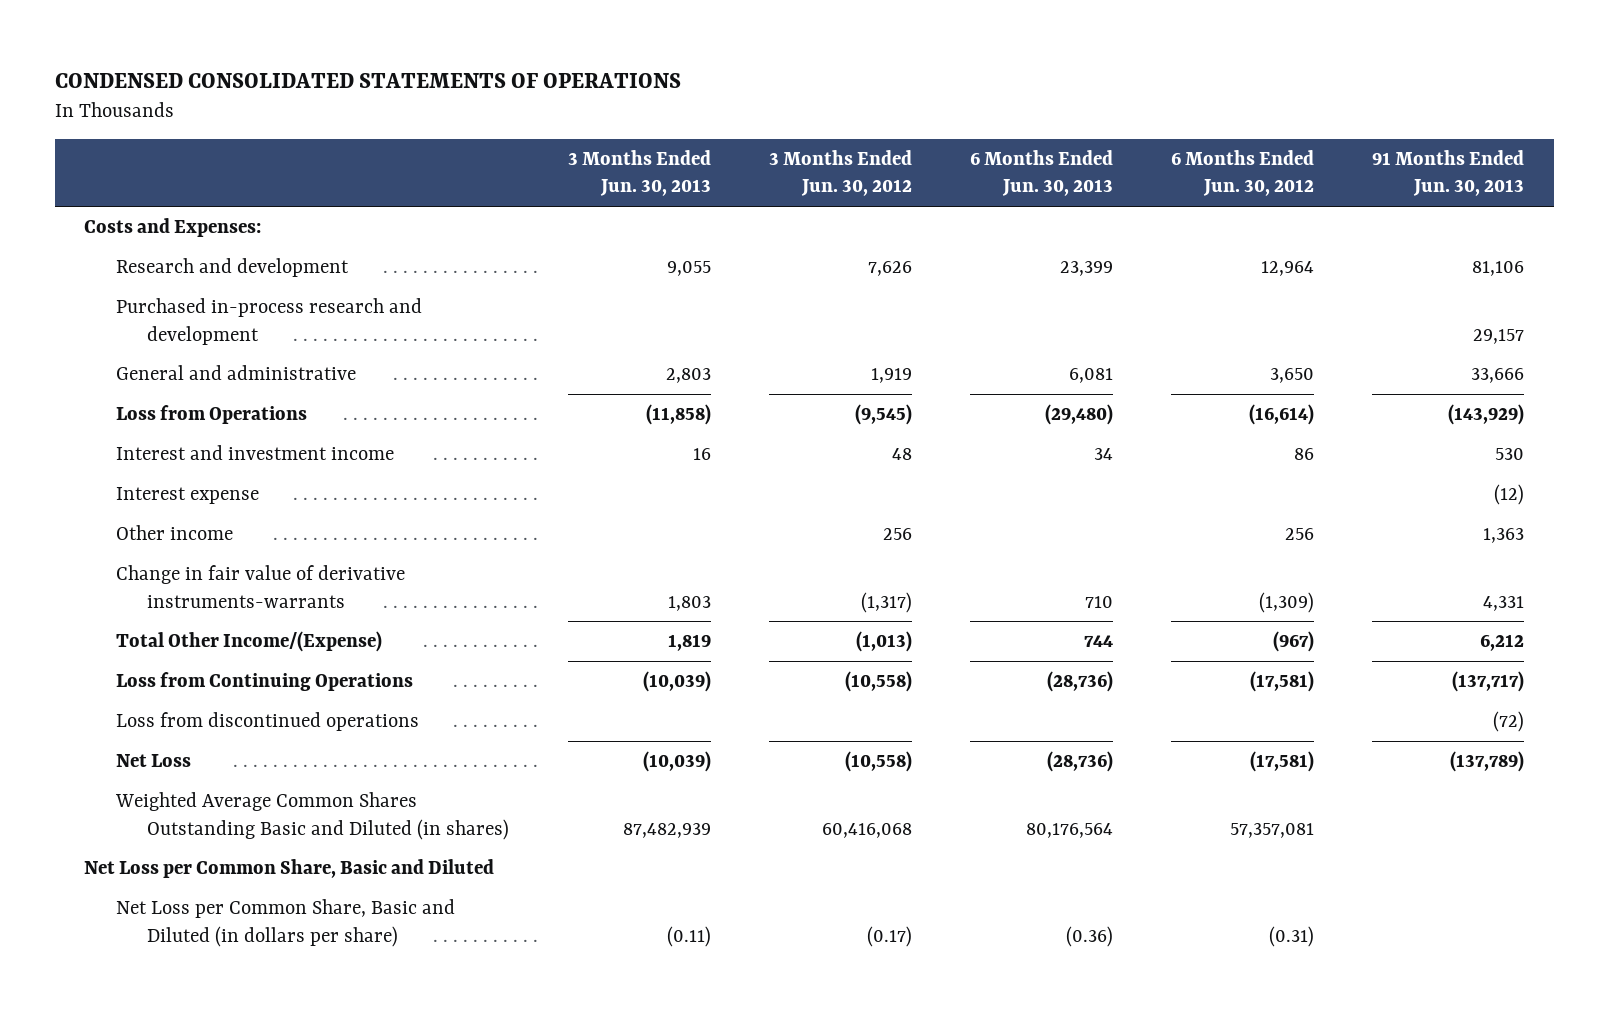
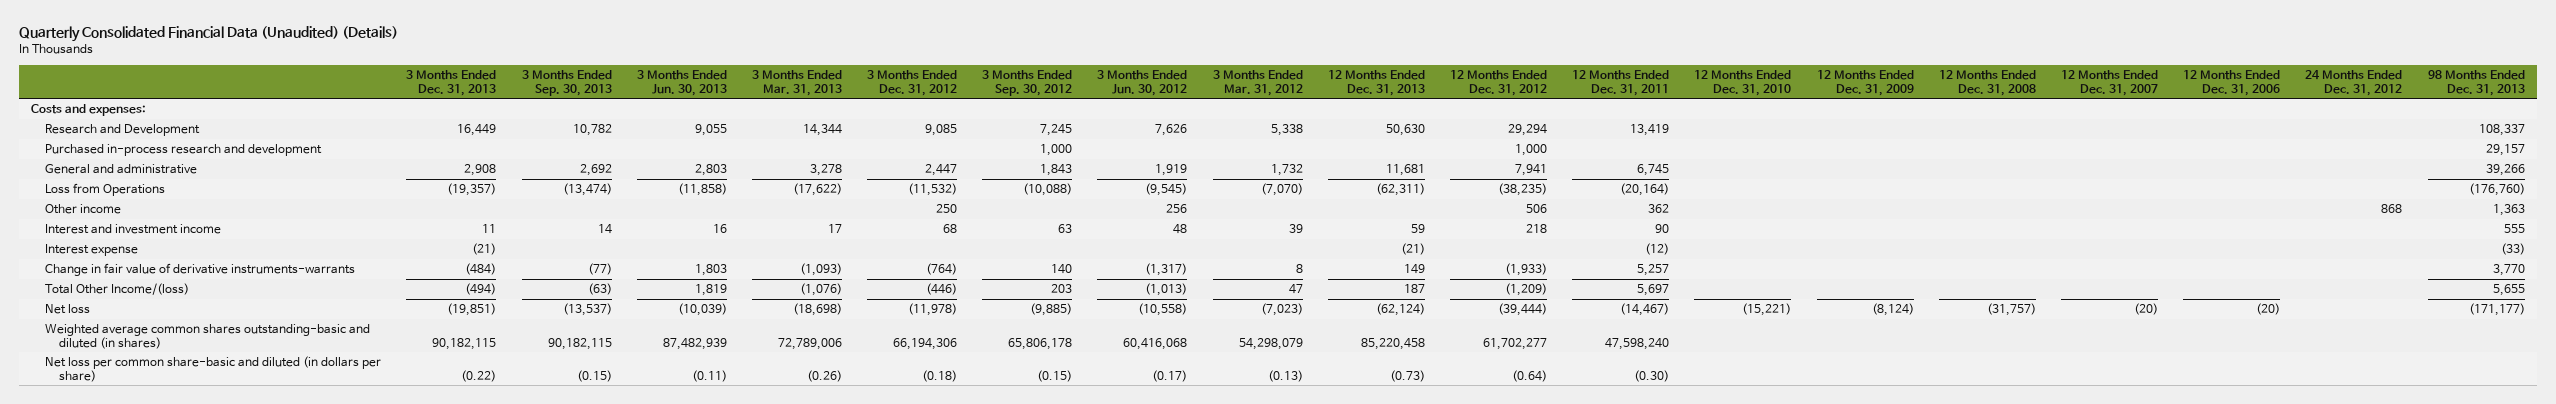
- CONDENSED CONSOLIDATED STATEMENTS OF OPERATIONS
+ Quarterly Consolidated Financial Data (Unaudited) (Details)
- | 3 Months Ended Jun. 30, 2013 | 3 Months Ended Jun. 30, 2012 | 6 Months Ended Jun. 30, 2013 | 6 Months Ended Jun. 30, 2012 | 91 Months Ended Jun. 30, 2013
+ | 3 Months Ended Dec. 31, 2013 | 3 Months Ended Sep. 30, 2013 | 3 Months Ended Jun. 30, 2013 | 3 Months Ended Mar. 31, 2013 | 3 Months Ended Dec. 31, 2012 | 3 Months Ended Sep. 30, 2012 | 3 Months Ended Jun. 30, 2012 | 3 Months Ended Mar. 31, 2012 | 12 Months Ended Dec. 31, 2013 | 12 Months Ended Dec. 31, 2012 | 12 Months Ended Dec. 31, 2011 | 12 Months Ended Dec. 31, 2010 | 12 Months Ended Dec. 31, 2009 | 12 Months Ended Dec. 31, 2008 | 12 Months Ended Dec. 31, 2007 | 12 Months Ended Dec. 31, 2006 | 24 Months Ended Dec. 31, 2012 | 98 Months Ended Dec. 31, 2013
- Costs and Expenses:
- Research and development | 9,055 | 7,626 | 23,399 | 12,964 | 81,106
+ Costs and expenses:
+ Research and Development | 16,449 | 10,782 | 9,055 | 14,344 | 9,085 | 7,245 | 7,626 | 5,338 | 50,630 | 29,294 | 13,419 | | | | | | | 108,337
moved up: Other income | | | | | 250 | | 256 | | | 506 | 362 | | | | | | 868 | 1,363
- Total Other Income/(Expense) | 1,819 | (1,013) | 744 | (967) | 6,212
- Loss from Continuing Operations | (10,039) | (10,558) | (28,736) | (17,581) | (137,717)
- Loss from discontinued operations | | | | | (72)
- Net Loss | (10,039) | (10,558) | (28,736) | (17,581) | (137,789)
- Weighted Average Common Shares Outstanding Basic and Diluted (in shares) | 87,482,939 | 60,416,068 | 80,176,564 | 57,357,081 |
- Net Loss per Common Share, Basic and Diluted
- Net Loss per Common Share, Basic and Diluted (in dollars per share) | (0.11) | (0.17) | (0.36) | (0.31) |
+ Total Other Income/(loss) | (494) | (63) | 1,819 | (1,076) | (446) | 203 | (1,013) | 47 | 187 | (1,209) | 5,697 | | | | | | | 5,655
+ Net loss | (19,851) | (13,537) | (10,039) | (18,698) | (11,978) | (9,885) | (10,558) | (7,023) | (62,124) | (39,444) | (14,467) | (15,221) | (8,124) | (31,757) | (20) | (20) | | (171,177)
+ Weighted average common shares outstanding-basic and diluted (in shares) | 90,182,115 | 90,182,115 | 87,482,939 | 72,789,006 | 66,194,306 | 65,806,178 | 60,416,068 | 54,298,079 | 85,220,458 | 61,702,277 | 47,598,240 | | | | | | |
+ Net loss per common share-basic and diluted (in dollars per share) | (0.22) | (0.15) | (0.11) | (0.26) | (0.18) | (0.15) | (0.17) | (0.13) | (0.73) | (0.64) | (0.30) | | | | | | |

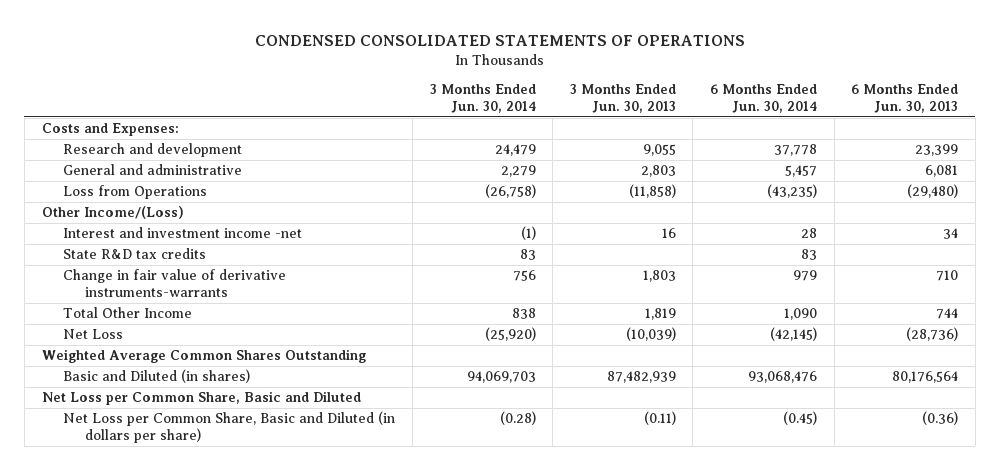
- Quarterly Consolidated Financial Data (Unaudited) (Details)
+ CONDENSED CONSOLIDATED STATEMENTS OF OPERATIONS
- | 3 Months Ended Dec. 31, 2013 | 3 Months Ended Sep. 30, 2013 | 3 Months Ended Jun. 30, 2013 | 3 Months Ended Mar. 31, 2013 | 3 Months Ended Dec. 31, 2012 | 3 Months Ended Sep. 30, 2012 | 3 Months Ended Jun. 30, 2012 | 3 Months Ended Mar. 31, 2012 | 12 Months Ended Dec. 31, 2013 | 12 Months Ended Dec. 31, 2012 | 12 Months Ended Dec. 31, 2011 | 12 Months Ended Dec. 31, 2010 | 12 Months Ended Dec. 31, 2009 | 12 Months Ended Dec. 31, 2008 | 12 Months Ended Dec. 31, 2007 | 12 Months Ended Dec. 31, 2006 | 24 Months Ended Dec. 31, 2012 | 98 Months Ended Dec. 31, 2013
+ | 3 Months Ended Jun. 30, 2014 | 3 Months Ended Jun. 30, 2013 | 6 Months Ended Jun. 30, 2014 | 6 Months Ended Jun. 30, 2013
- Costs and expenses:
- Research and Development | 16,449 | 10,782 | 9,055 | 14,344 | 9,085 | 7,245 | 7,626 | 5,338 | 50,630 | 29,294 | 13,419 | | | | | | | 108,337
- Purchased in-process research and development | | | | | | 1,000 | | | | 1,000 | | | | | | | | 29,157
+ Costs and Expenses:
+ Research and development | 24,479 | 9,055 | 37,778 | 23,399
- Other income | | | | | 250 | | 256 | | | 506 | 362 | | | | | | 868 | 1,363
- Interest and investment income | 11 | 14 | 16 | 17 | 68 | 63 | 48 | 39 | 59 | 218 | 90 | | | | | | | 555
- Interest expense | (21) | | | | | | | | (21) | | (12) | | | | | | | (33)
+ Other Income/(Loss)
+ Interest and investment income -net | (1) | 16 | 28 | 34
+ State R&D tax credits | 83 | | 83 |
- Total Other Income/(loss) | (494) | (63) | 1,819 | (1,076) | (446) | 203 | (1,013) | 47 | 187 | (1,209) | 5,697 | | | | | | | 5,655
- Net loss | (19,851) | (13,537) | (10,039) | (18,698) | (11,978) | (9,885) | (10,558) | (7,023) | (62,124) | (39,444) | (14,467) | (15,221) | (8,124) | (31,757) | (20) | (20) | | (171,177)
- Weighted average common shares outstanding-basic and diluted (in shares) | 90,182,115 | 90,182,115 | 87,482,939 | 72,789,006 | 66,194,306 | 65,806,178 | 60,416,068 | 54,298,079 | 85,220,458 | 61,702,277 | 47,598,240 | | | | | | |
- Net loss per common share-basic and diluted (in dollars per share) | (0.22) | (0.15) | (0.11) | (0.26) | (0.18) | (0.15) | (0.17) | (0.13) | (0.73) | (0.64) | (0.30) | | | | | | |
+ Total Other Income | 838 | 1,819 | 1,090 | 744
+ Net Loss | (25,920) | (10,039) | (42,145) | (28,736)
+ Weighted Average Common Shares Outstanding
+ Basic and Diluted (in shares) | 94,069,703 | 87,482,939 | 93,068,476 | 80,176,564
+ Net Loss per Common Share, Basic and Diluted
+ Net Loss per Common Share, Basic and Diluted (in dollars per share) | (0.28) | (0.11) | (0.45) | (0.36)

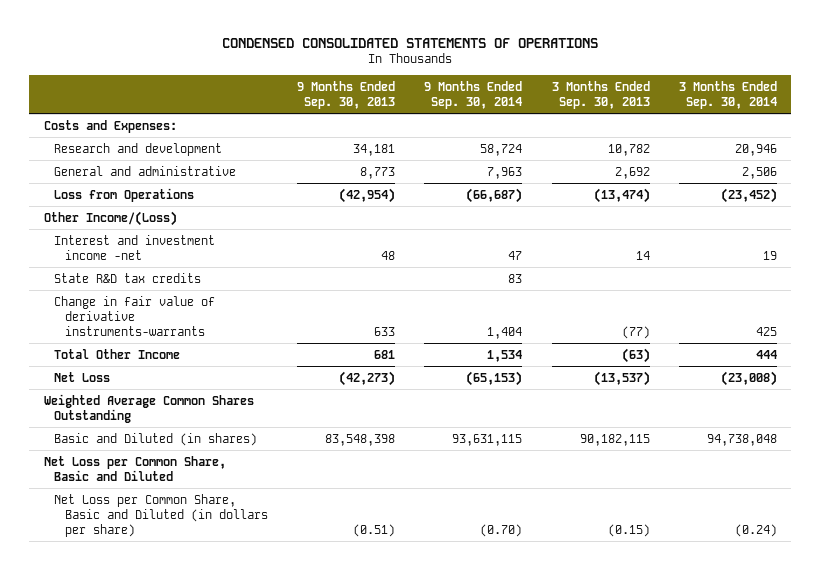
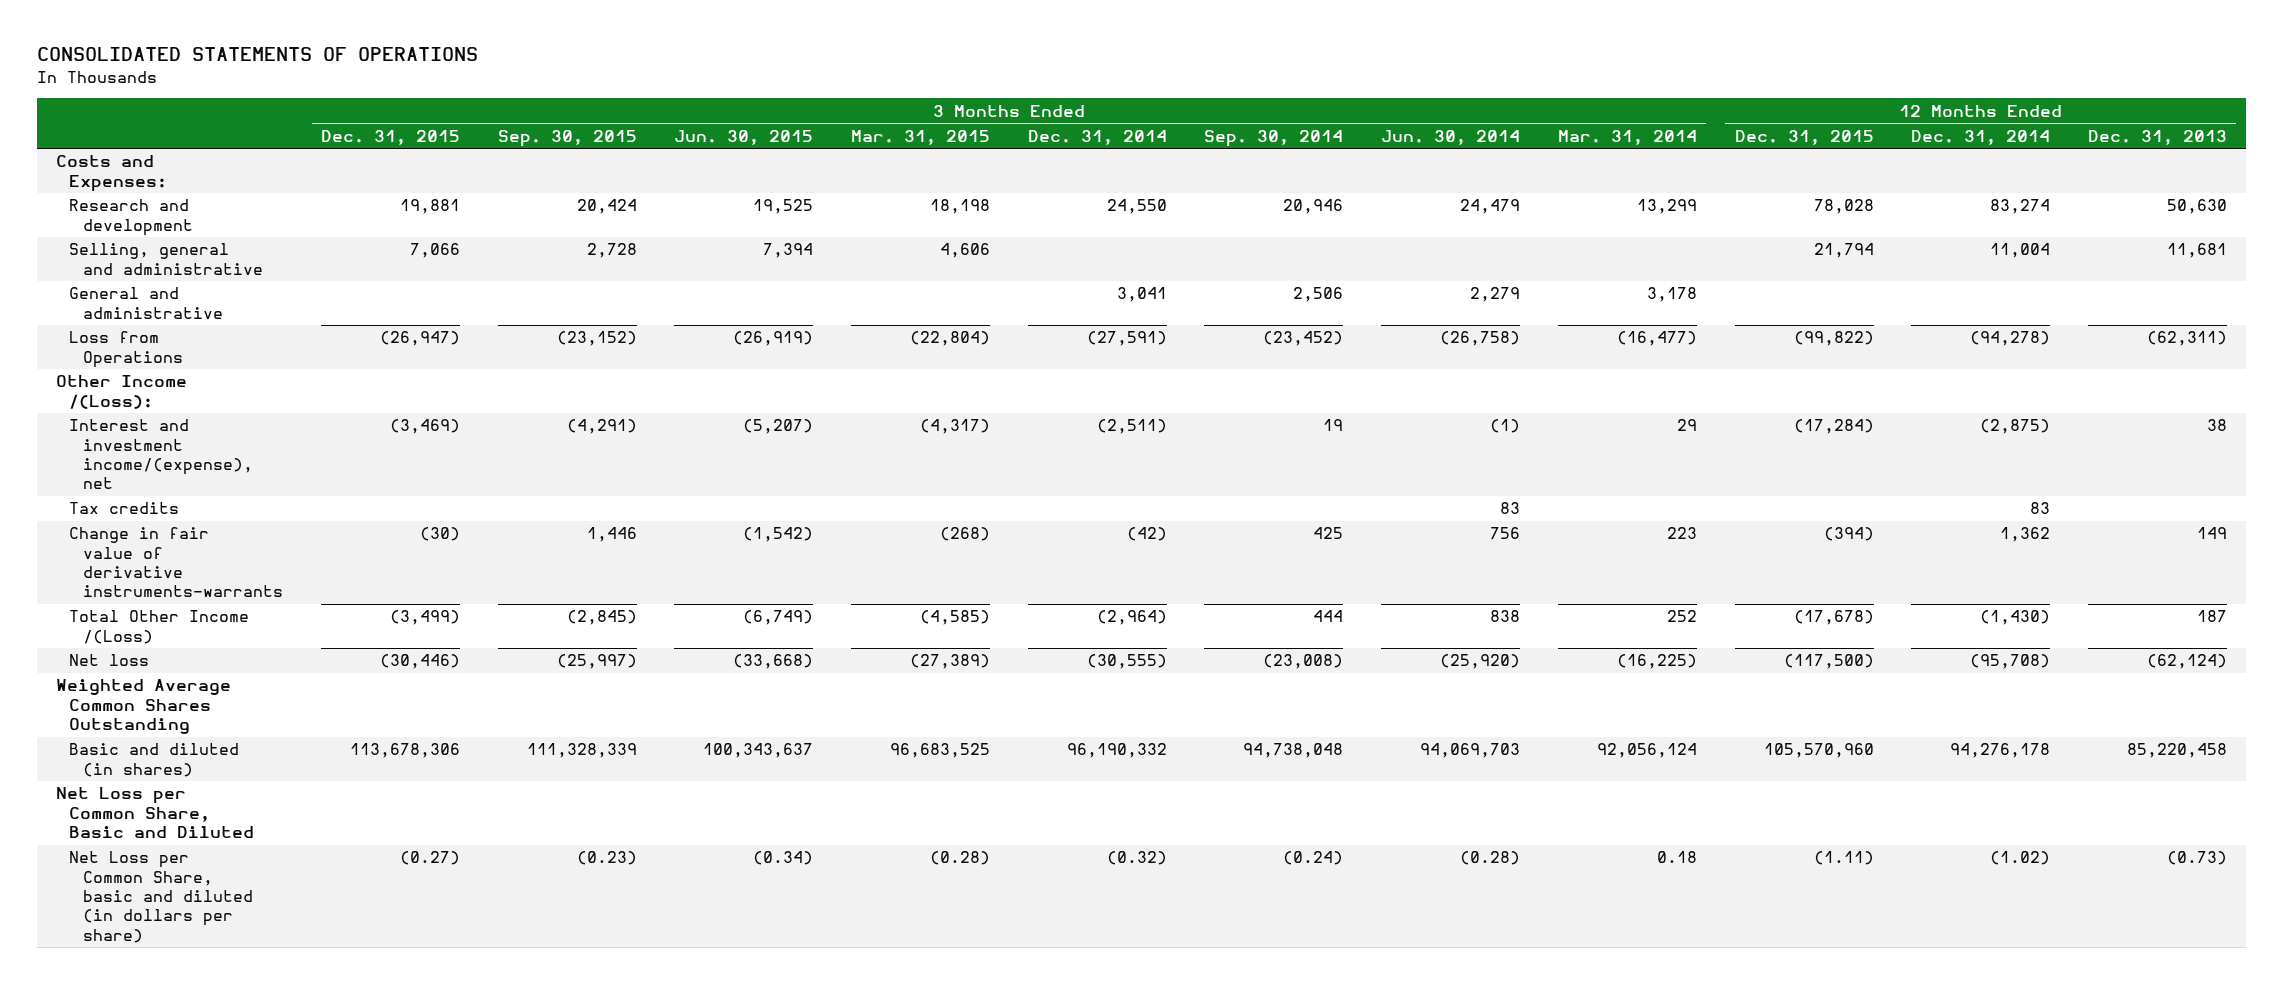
- CONDENSED CONSOLIDATED STATEMENTS OF OPERATIONS
+ CONSOLIDATED STATEMENTS OF OPERATIONS
- | 9 Months Ended Sep. 30, 2013 | 9 Months Ended Sep. 30, 2014 | 3 Months Ended Sep. 30, 2013 | 3 Months Ended Sep. 30, 2014
+ | 3 Months Ended Dec. 31, 2015 | 3 Months Ended Sep. 30, 2015 | 3 Months Ended Jun. 30, 2015 | 3 Months Ended Mar. 31, 2015 | 3 Months Ended Dec. 31, 2014 | 3 Months Ended Sep. 30, 2014 | 3 Months Ended Jun. 30, 2014 | 3 Months Ended Mar. 31, 2014 | 12 Months Ended Dec. 31, 2015 | 12 Months Ended Dec. 31, 2014 | 12 Months Ended Dec. 31, 2013
+ Selling, general and administrative | 7,066 | 2,728 | 7,394 | 4,606 | | | | | 21,794 | 11,004 | 11,681
- Other Income/(Loss)
- Interest and investment income -net | 48 | 47 | 14 | 19
- State R&D tax credits | | 83 | |
+ Other Income /(Loss):
+ Interest and investment income/(expense), net | (3,469) | (4,291) | (5,207) | (4,317) | (2,511) | 19 | (1) | 29 | (17,284) | (2,875) | 38
+ Tax credits | | | | | | | 83 | | | 83 |
- Total Other Income | 681 | 1,534 | (63) | 444
- Net Loss | (42,273) | (65,153) | (13,537) | (23,008)
+ Total Other Income /(Loss) | (3,499) | (2,845) | (6,749) | (4,585) | (2,964) | 444 | 838 | 252 | (17,678) | (1,430) | 187
+ Net loss | (30,446) | (25,997) | (33,668) | (27,389) | (30,555) | (23,008) | (25,920) | (16,225) | (117,500) | (95,708) | (62,124)
- Basic and Diluted (in shares) | 83,548,398 | 93,631,115 | 90,182,115 | 94,738,048
+ Basic and diluted (in shares) | 113,678,306 | 111,328,339 | 100,343,637 | 96,683,525 | 96,190,332 | 94,738,048 | 94,069,703 | 92,056,124 | 105,570,960 | 94,276,178 | 85,220,458
- Net Loss per Common Share, Basic and Diluted (in dollars per share) | (0.51) | (0.70) | (0.15) | (0.24)
+ Net Loss per Common Share, basic and diluted (in dollars per share) | (0.27) | (0.23) | (0.34) | (0.28) | (0.32) | (0.24) | (0.28) | 0.18 | (1.11) | (1.02) | (0.73)

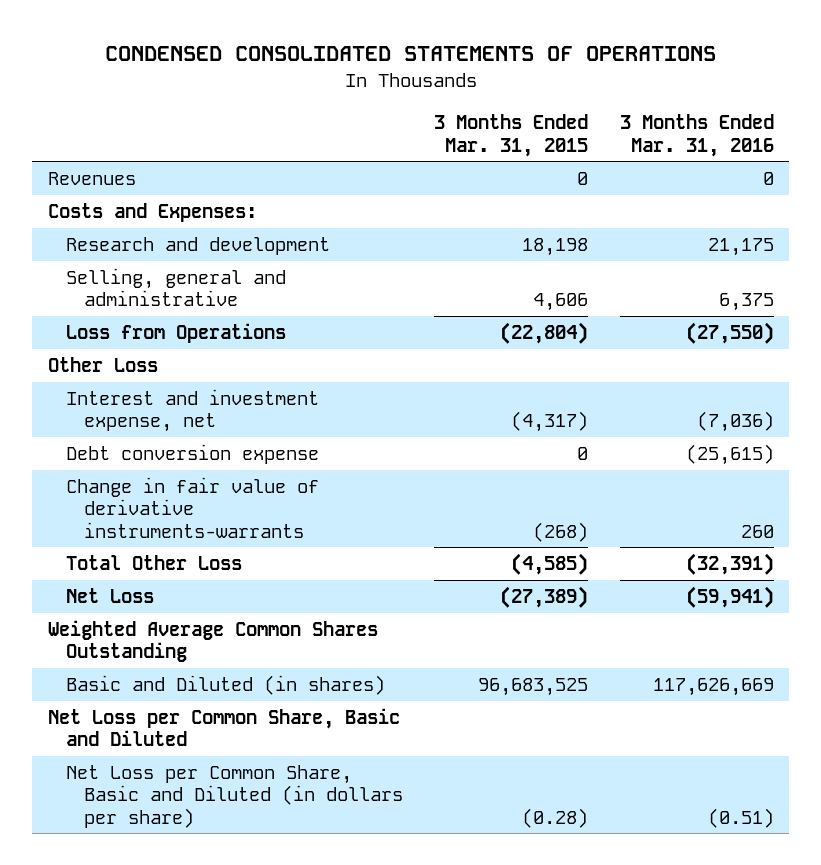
- CONSOLIDATED STATEMENTS OF OPERATIONS
+ CONDENSED CONSOLIDATED STATEMENTS OF OPERATIONS
- | 3 Months Ended Dec. 31, 2015 | 3 Months Ended Sep. 30, 2015 | 3 Months Ended Jun. 30, 2015 | 3 Months Ended Mar. 31, 2015 | 3 Months Ended Dec. 31, 2014 | 3 Months Ended Sep. 30, 2014 | 3 Months Ended Jun. 30, 2014 | 3 Months Ended Mar. 31, 2014 | 12 Months Ended Dec. 31, 2015 | 12 Months Ended Dec. 31, 2014 | 12 Months Ended Dec. 31, 2013
+ | 3 Months Ended Mar. 31, 2015 | 3 Months Ended Mar. 31, 2016
+ Revenues | 0 | 0
- General and administrative | | | | | 3,041 | 2,506 | 2,279 | 3,178 | | |
- Other Income /(Loss):
- Interest and investment income/(expense), net | (3,469) | (4,291) | (5,207) | (4,317) | (2,511) | 19 | (1) | 29 | (17,284) | (2,875) | 38
- Tax credits | | | | | | | 83 | | | 83 |
+ Other Loss
+ Interest and investment expense, net | (4,317) | (7,036)
+ Debt conversion expense | 0 | (25,615)
- Total Other Income /(Loss) | (3,499) | (2,845) | (6,749) | (4,585) | (2,964) | 444 | 838 | 252 | (17,678) | (1,430) | 187
- Net loss | (30,446) | (25,997) | (33,668) | (27,389) | (30,555) | (23,008) | (25,920) | (16,225) | (117,500) | (95,708) | (62,124)
+ Total Other Loss | (4,585) | (32,391)
+ Net Loss | (27,389) | (59,941)
- Basic and diluted (in shares) | 113,678,306 | 111,328,339 | 100,343,637 | 96,683,525 | 96,190,332 | 94,738,048 | 94,069,703 | 92,056,124 | 105,570,960 | 94,276,178 | 85,220,458
+ Basic and Diluted (in shares) | 96,683,525 | 117,626,669
- Net Loss per Common Share, basic and diluted (in dollars per share) | (0.27) | (0.23) | (0.34) | (0.28) | (0.32) | (0.24) | (0.28) | 0.18 | (1.11) | (1.02) | (0.73)
+ Net Loss per Common Share, Basic and Diluted (in dollars per share) | (0.28) | (0.51)

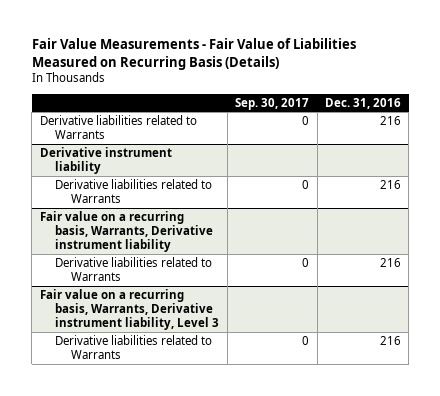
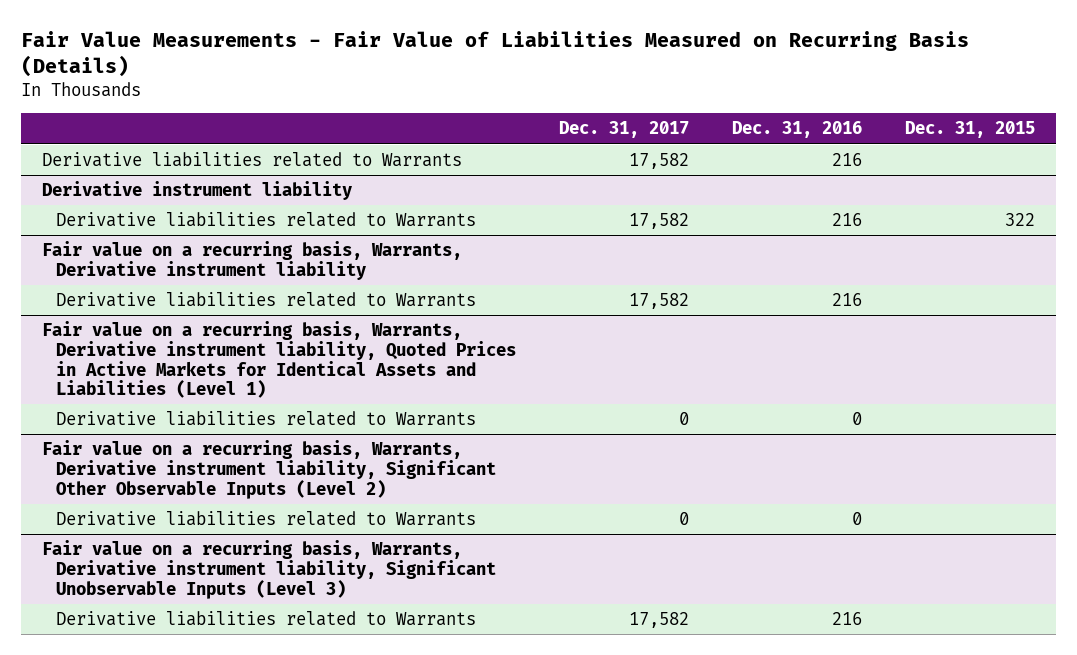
- | Sep. 30, 2017 | Dec. 31, 2016
+ | Dec. 31, 2017 | Dec. 31, 2016 | Dec. 31, 2015
- Fair value on a recurring basis, Warrants, Derivative instrument liability, Level 3
+ Fair value on a recurring basis, Warrants, Derivative instrument liability, Quoted Prices in Active Markets for Identical Assets and Liabilities (Level 1)
+ Derivative liabilities related to Warrants | 0 | 0 |
+ Fair value on a recurring basis, Warrants, Derivative instrument liability, Significant Other Observable Inputs (Level 2)
+ Derivative liabilities related to Warrants | 0 | 0 |
+ Fair value on a recurring basis, Warrants, Derivative instrument liability, Significant Unobservable Inputs (Level 3)

